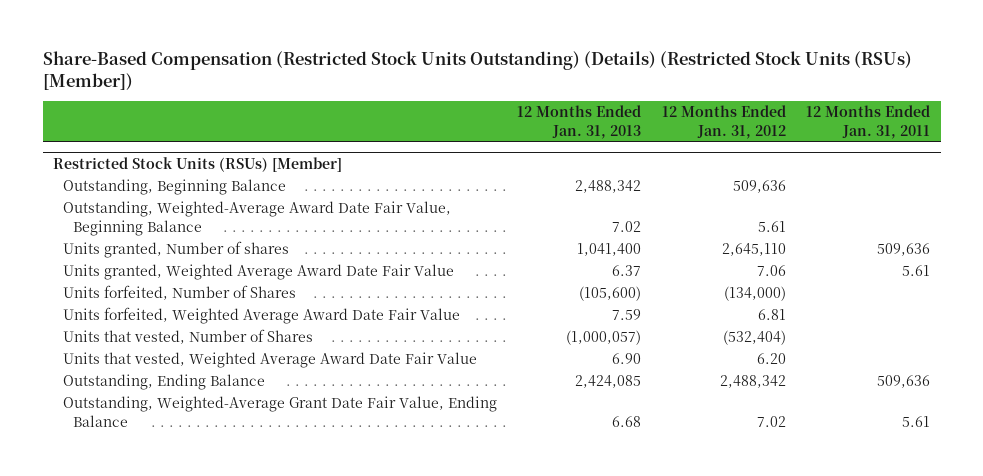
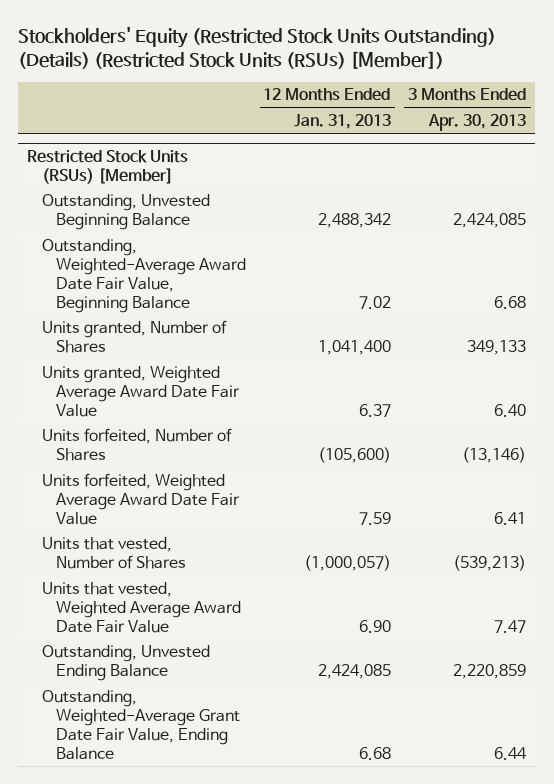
- Share-Based Compensation (Restricted Stock Units Outstanding) (Details) (Restricted Stock Units (RSUs) [Member])
+ Stockholders' Equity (Restricted Stock Units Outstanding) (Details) (Restricted Stock Units (RSUs) [Member])
- | 12 Months Ended Jan. 31, 2013 | 12 Months Ended Jan. 31, 2012 | 12 Months Ended Jan. 31, 2011
+ | 12 Months Ended Jan. 31, 2013 | 3 Months Ended Apr. 30, 2013
@ Restricted Stock Units (RSUs) [Member]
- Outstanding, Beginning Balance | 2,488,342 | 509,636 |
+ Outstanding, Unvested Beginning Balance | 2,488,342 | 2,424,085
- Units granted, Number of shares | 1,041,400 | 2,645,110 | 509,636
+ Units granted, Number of Shares | 1,041,400 | 349,133
- Outstanding, Ending Balance | 2,424,085 | 2,488,342 | 509,636
+ Outstanding, Unvested Ending Balance | 2,424,085 | 2,220,859

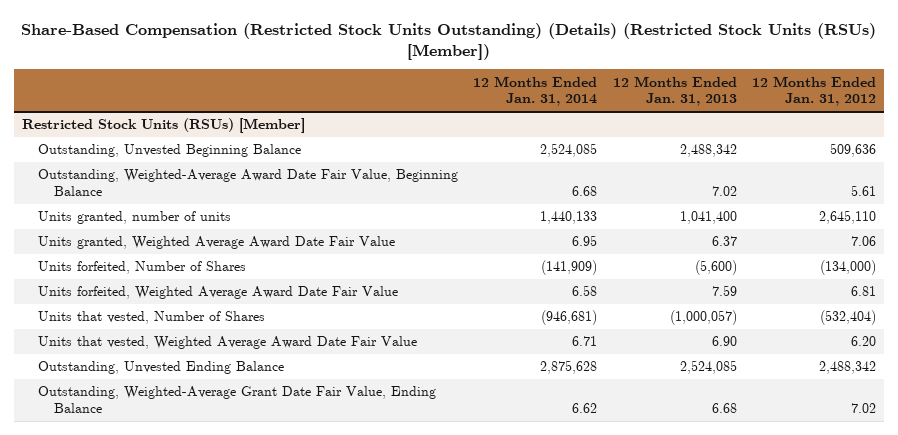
- Stockholders' Equity (Restricted Stock Units Outstanding) (Details) (Restricted Stock Units (RSUs) [Member])
+ Share-Based Compensation (Restricted Stock Units Outstanding) (Details) (Restricted Stock Units (RSUs) [Member])
- | 12 Months Ended Jan. 31, 2013 | 3 Months Ended Apr. 30, 2013
+ | 12 Months Ended Jan. 31, 2014 | 12 Months Ended Jan. 31, 2013 | 12 Months Ended Jan. 31, 2012
@ Restricted Stock Units (RSUs) [Member]
- Units granted, Number of Shares | 1,041,400 | 349,133
+ Units granted, number of units | 1,440,133 | 1,041,400 | 2,645,110
- Units forfeited, Number of Shares | (105,600) | (13,146)
+ Units forfeited, Number of Shares | (141,909) | (5,600) | (134,000)
- Outstanding, Unvested Ending Balance | 2,424,085 | 2,220,859
+ Outstanding, Unvested Ending Balance | 2,875,628 | 2,524,085 | 2,488,342

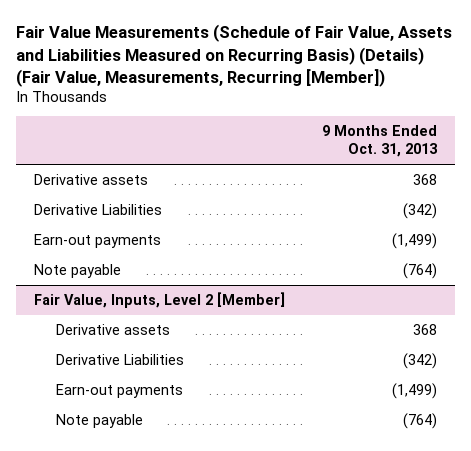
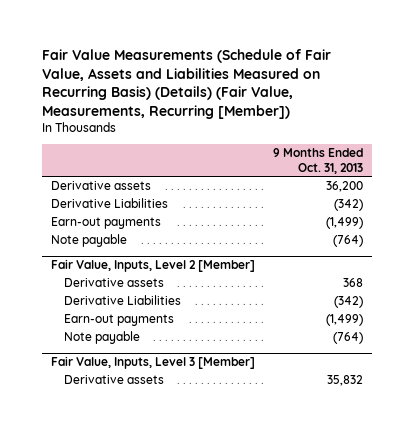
- Derivative assets | 368
+ Derivative assets | 36,200
+ Fair Value, Inputs, Level 3 [Member]
+ Derivative assets | 35,832

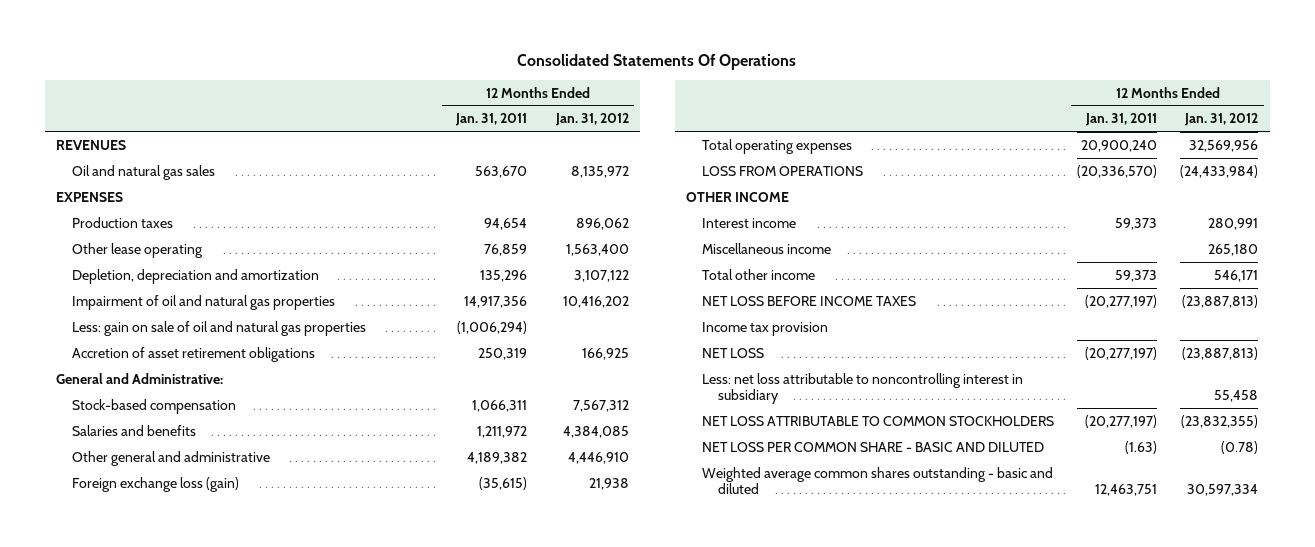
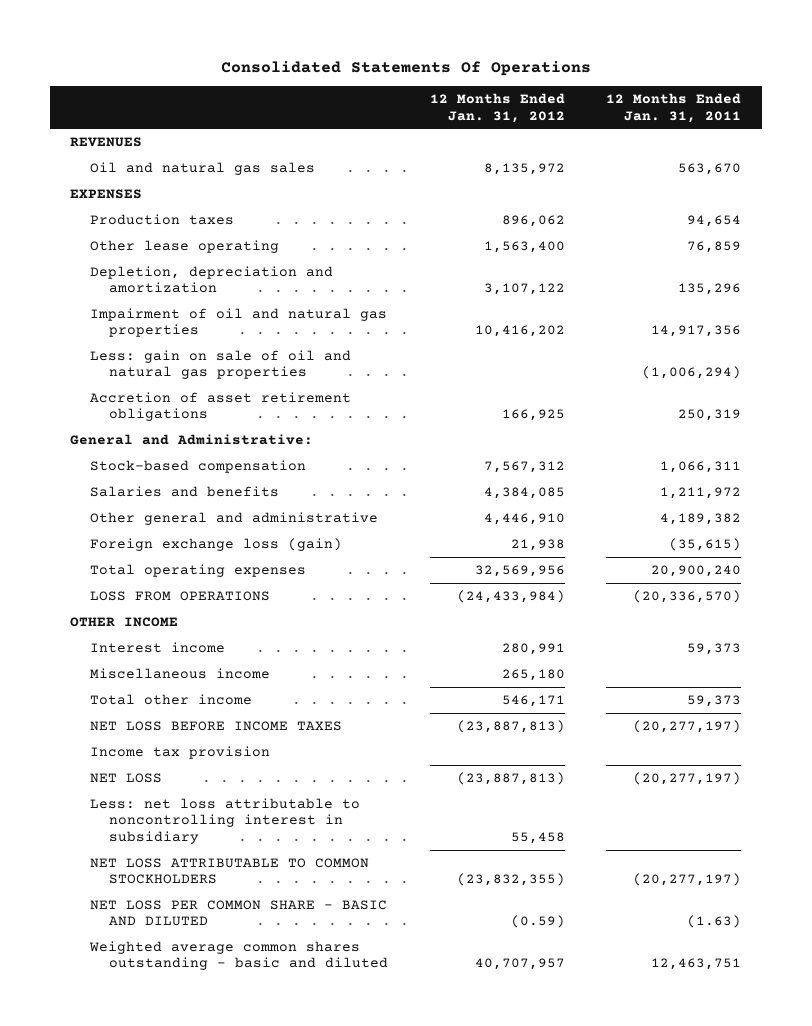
- | 12 Months Ended Jan. 31, 2011 | 12 Months Ended Jan. 31, 2012
+ | 12 Months Ended Jan. 31, 2012 | 12 Months Ended Jan. 31, 2011
- NET LOSS PER COMMON SHARE - BASIC AND DILUTED | (1.63) | (0.78)
- Weighted average common shares outstanding - basic and diluted | 12,463,751 | 30,597,334
+ NET LOSS PER COMMON SHARE - BASIC AND DILUTED | (0.59) | (1.63)
+ Weighted average common shares outstanding - basic and diluted | 40,707,957 | 12,463,751

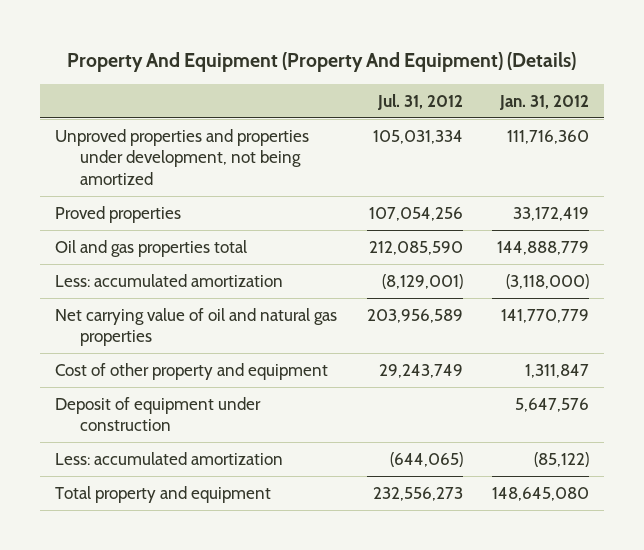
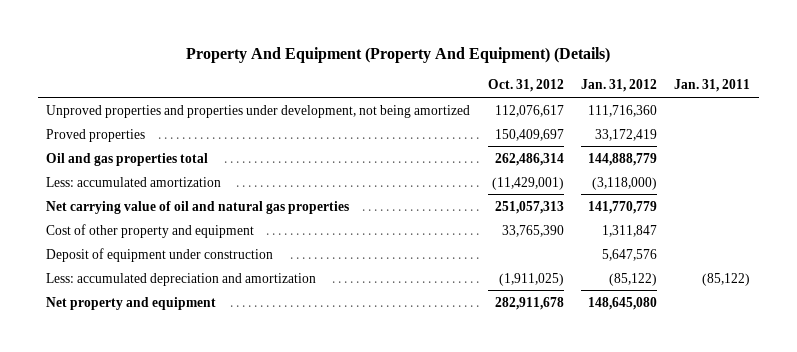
- | Jul. 31, 2012 | Jan. 31, 2012
+ | Oct. 31, 2012 | Jan. 31, 2012 | Jan. 31, 2011
- Less: accumulated amortization | (644,065) | (85,122)
- Total property and equipment | 232,556,273 | 148,645,080
+ Less: accumulated depreciation and amortization | (1,911,025) | (85,122) | (85,122)
+ Net property and equipment | 282,911,678 | 148,645,080 |

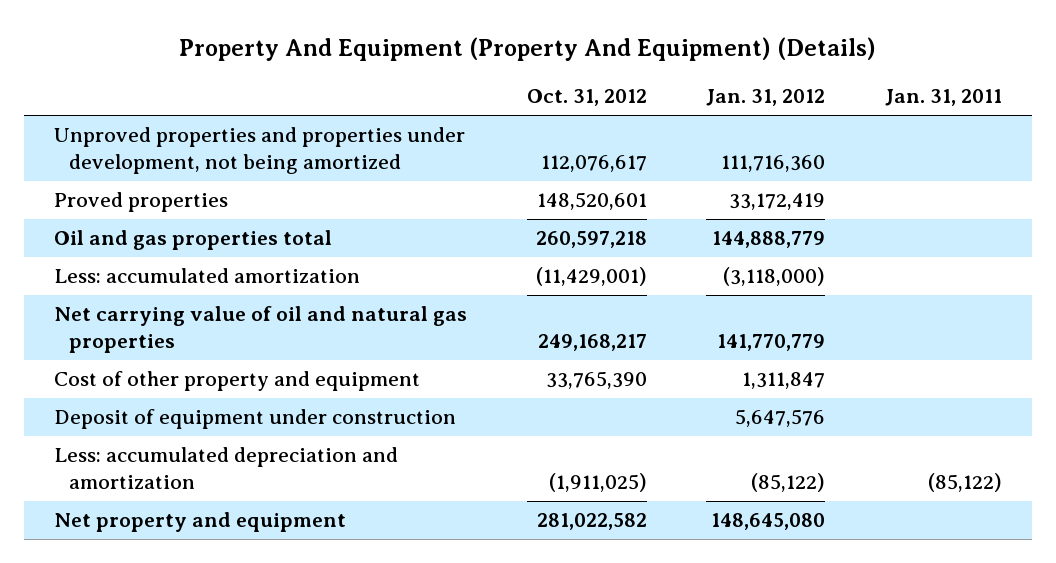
- Proved properties | 150,409,697 | 33,172,419 |
- Oil and gas properties total | 262,486,314 | 144,888,779 |
+ Proved properties | 148,520,601 | 33,172,419 |
+ Oil and gas properties total | 260,597,218 | 144,888,779 |
- Net carrying value of oil and natural gas properties | 251,057,313 | 141,770,779 |
+ Net carrying value of oil and natural gas properties | 249,168,217 | 141,770,779 |
- Net property and equipment | 282,911,678 | 148,645,080 |
+ Net property and equipment | 281,022,582 | 148,645,080 |

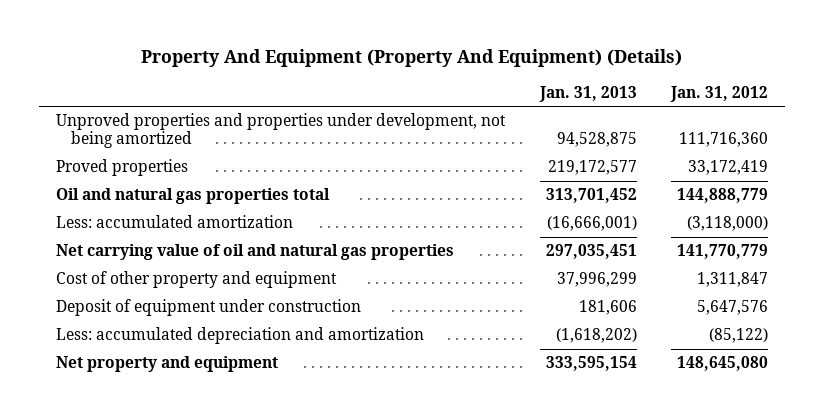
- | Oct. 31, 2012 | Jan. 31, 2012 | Jan. 31, 2011
+ | Jan. 31, 2013 | Jan. 31, 2012
- Oil and gas properties total | 260,597,218 | 144,888,779 |
+ Oil and natural gas properties total | 313,701,452 | 144,888,779

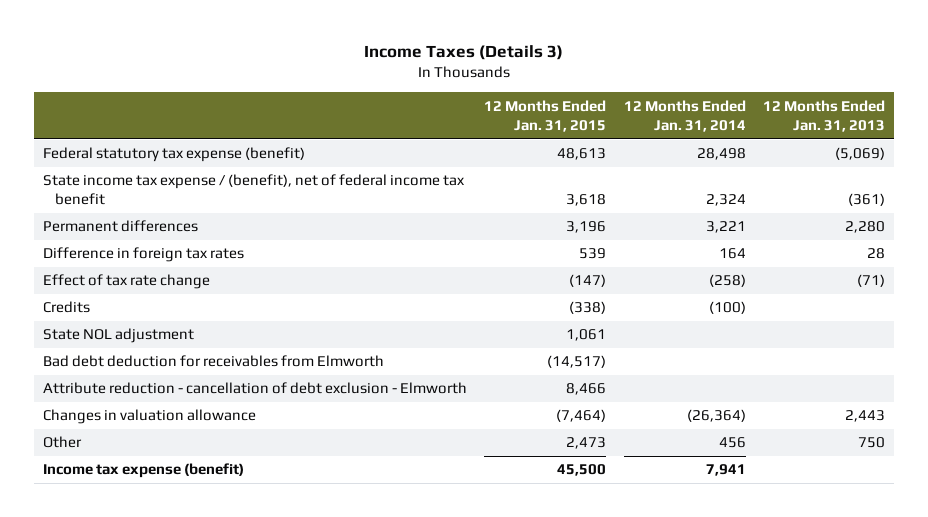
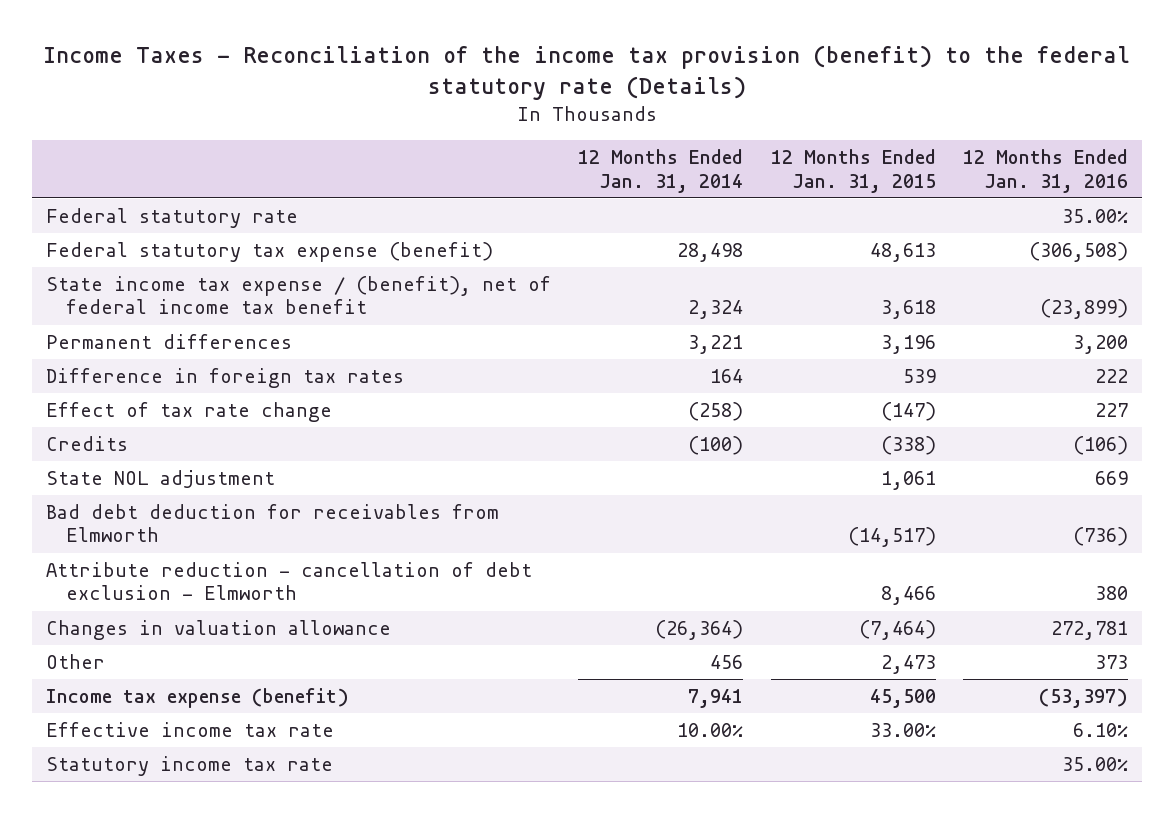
- Income Taxes (Details 3)
+ Income Taxes - Reconciliation of the income tax provision (benefit) to the federal statutory rate (Details)
- | 12 Months Ended Jan. 31, 2015 | 12 Months Ended Jan. 31, 2014 | 12 Months Ended Jan. 31, 2013
+ | 12 Months Ended Jan. 31, 2014 | 12 Months Ended Jan. 31, 2015 | 12 Months Ended Jan. 31, 2016
+ Federal statutory rate | | | 35.00%
+ Effective income tax rate | 10.00% | 33.00% | 6.10%
+ Statutory income tax rate | | | 35.00%

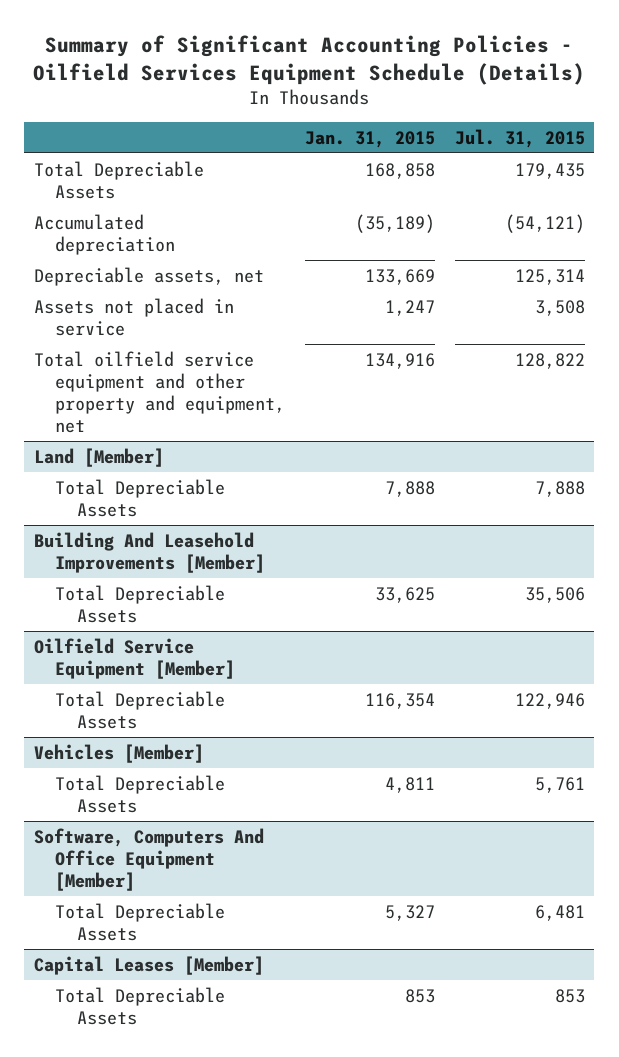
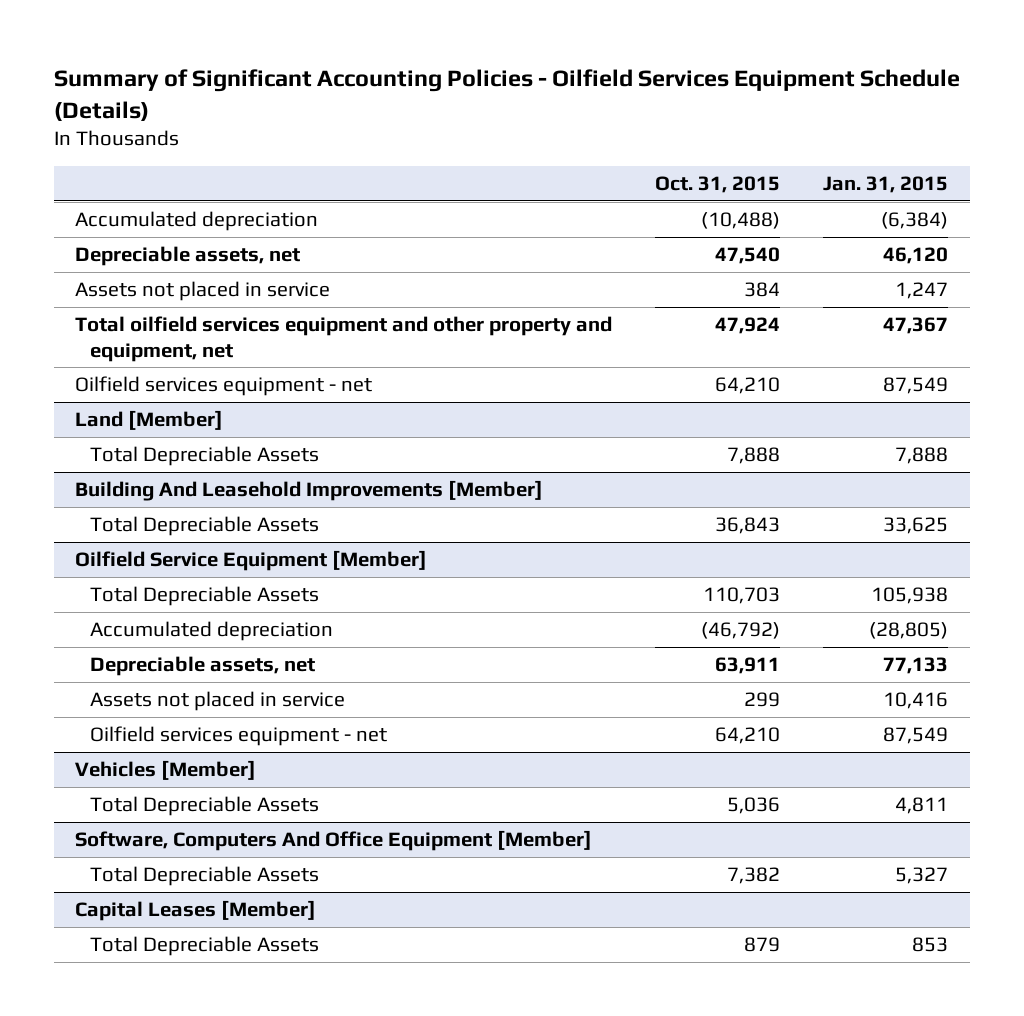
- | Jan. 31, 2015 | Jul. 31, 2015
+ | Oct. 31, 2015 | Jan. 31, 2015
- Total Depreciable Assets | 168,858 | 179,435
- Accumulated depreciation | (35,189) | (54,121)
- Depreciable assets, net | 133,669 | 125,314
+ Accumulated depreciation | (10,488) | (6,384)
+ Depreciable assets, net | 47,540 | 46,120
- Total oilfield service equipment and other property and equipment, net | 134,916 | 128,822
+ Total oilfield services equipment and other property and equipment, net | 47,924 | 47,367
+ Oilfield services equipment - net | 64,210 | 87,549
@ Oilfield Service Equipment [Member]
- Total Depreciable Assets | 116,354 | 122,946
+ Total Depreciable Assets | 110,703 | 105,938
+ Accumulated depreciation | (46,792) | (28,805)
+ Depreciable assets, net | 63,911 | 77,133
+ Assets not placed in service | 299 | 10,416
+ Oilfield services equipment - net | 64,210 | 87,549

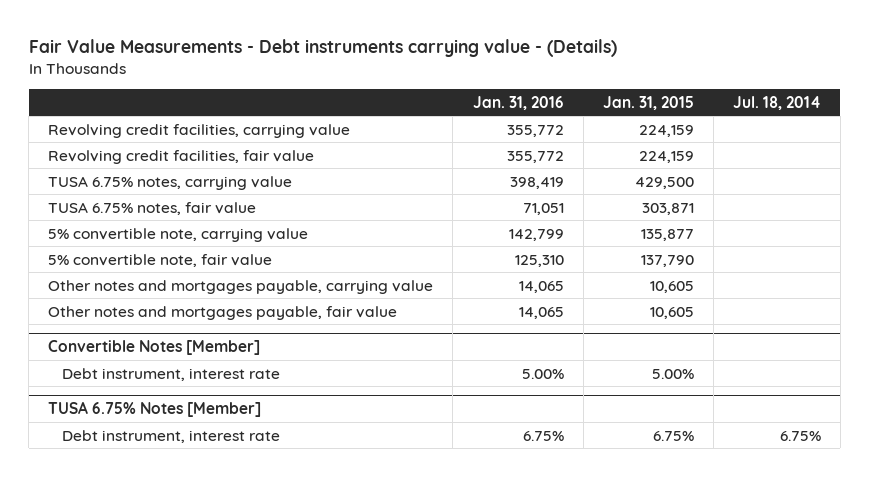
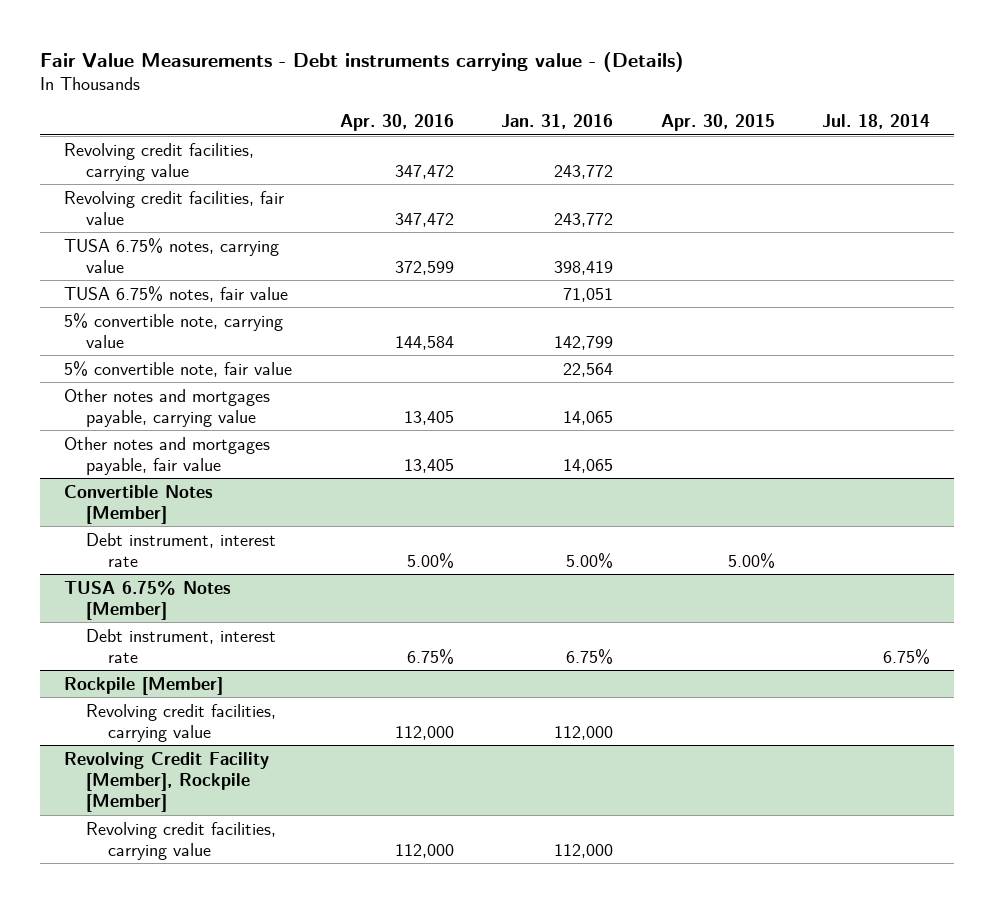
- | Jan. 31, 2016 | Jan. 31, 2015 | Jul. 18, 2014
+ | Apr. 30, 2016 | Jan. 31, 2016 | Apr. 30, 2015 | Jul. 18, 2014
- Revolving credit facilities, carrying value | 355,772 | 224,159 |
- Revolving credit facilities, fair value | 355,772 | 224,159 |
+ Revolving credit facilities, carrying value | 347,472 | 243,772 | |
+ Revolving credit facilities, fair value | 347,472 | 243,772 | |
- 5% convertible note, fair value | 125,310 | 137,790 |
+ 5% convertible note, fair value | | 22,564 | |
+ Rockpile [Member]
+ Revolving credit facilities, carrying value | 112,000 | 112,000 | |
+ Revolving Credit Facility [Member], Rockpile [Member]
+ Revolving credit facilities, carrying value | 112,000 | 112,000 | |

